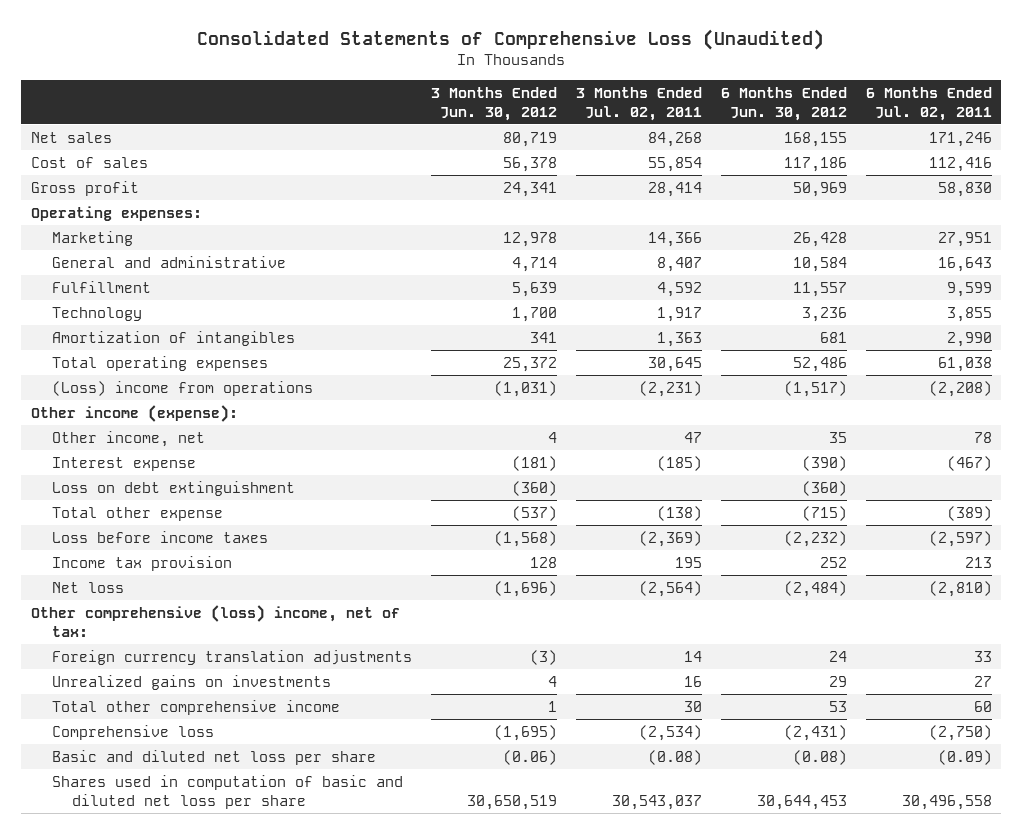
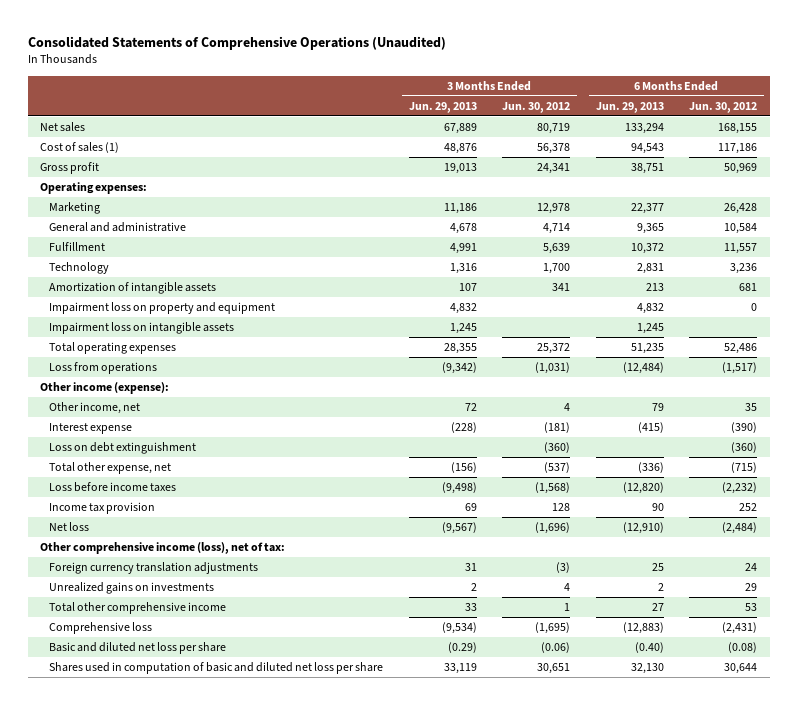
- Consolidated Statements of Comprehensive Loss (Unaudited)
+ Consolidated Statements of Comprehensive Operations (Unaudited)
- | 3 Months Ended Jun. 30, 2012 | 3 Months Ended Jul. 02, 2011 | 6 Months Ended Jun. 30, 2012 | 6 Months Ended Jul. 02, 2011
+ | 3 Months Ended Jun. 29, 2013 | 3 Months Ended Jun. 30, 2012 | 6 Months Ended Jun. 29, 2013 | 6 Months Ended Jun. 30, 2012
- Cost of sales | 56,378 | 55,854 | 117,186 | 112,416
+ Cost of sales (1) | 48,876 | 56,378 | 94,543 | 117,186
- Amortization of intangibles | 341 | 1,363 | 681 | 2,990
+ Amortization of intangible assets | 107 | 341 | 213 | 681
+ Impairment loss on property and equipment | 4,832 | | 4,832 | 0
+ Impairment loss on intangible assets | 1,245 | | 1,245 |
- (Loss) income from operations | (1,031) | (2,231) | (1,517) | (2,208)
+ Loss from operations | (9,342) | (1,031) | (12,484) | (1,517)
- Total other expense | (537) | (138) | (715) | (389)
+ Total other expense, net | (156) | (537) | (336) | (715)
- Other comprehensive (loss) income, net of tax:
+ Other comprehensive income (loss), net of tax:
- Shares used in computation of basic and diluted net loss per share | 30,650,519 | 30,543,037 | 30,644,453 | 30,496,558
+ Shares used in computation of basic and diluted net loss per share | 33,119 | 30,651 | 32,130 | 30,644

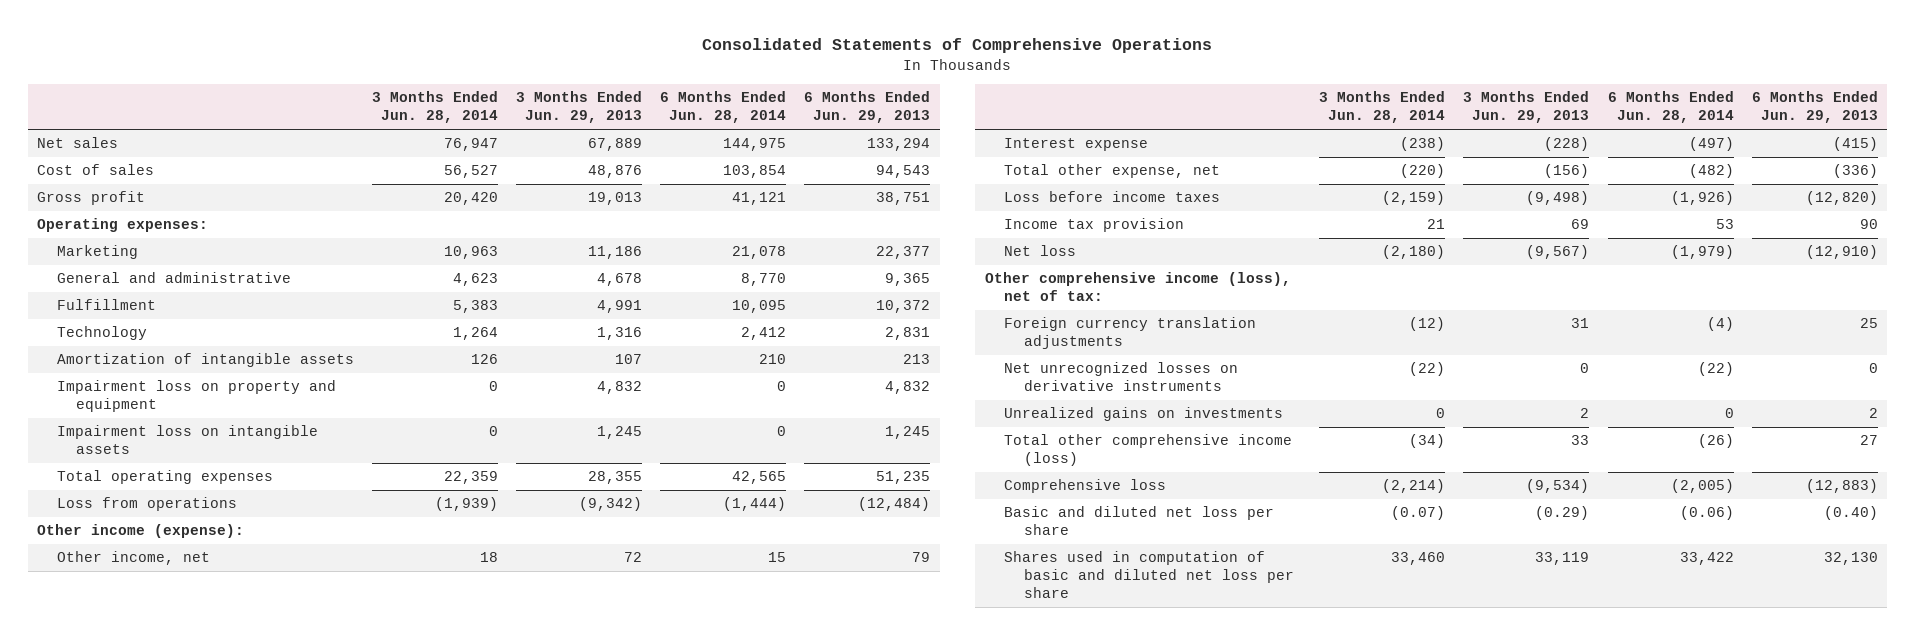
- Consolidated Statements of Comprehensive Operations (Unaudited)
+ Consolidated Statements of Comprehensive Operations
- | 3 Months Ended Jun. 29, 2013 | 3 Months Ended Jun. 30, 2012 | 6 Months Ended Jun. 29, 2013 | 6 Months Ended Jun. 30, 2012
+ | 3 Months Ended Jun. 28, 2014 | 3 Months Ended Jun. 29, 2013 | 6 Months Ended Jun. 28, 2014 | 6 Months Ended Jun. 29, 2013
- Cost of sales (1) | 48,876 | 56,378 | 94,543 | 117,186
+ Cost of sales | 56,527 | 48,876 | 103,854 | 94,543
- Loss on debt extinguishment | | (360) | | (360)
+ Net unrecognized losses on derivative instruments | (22) | 0 | (22) | 0
- Total other comprehensive income | 33 | 1 | 27 | 53
+ Total other comprehensive income (loss) | (34) | 33 | (26) | 27

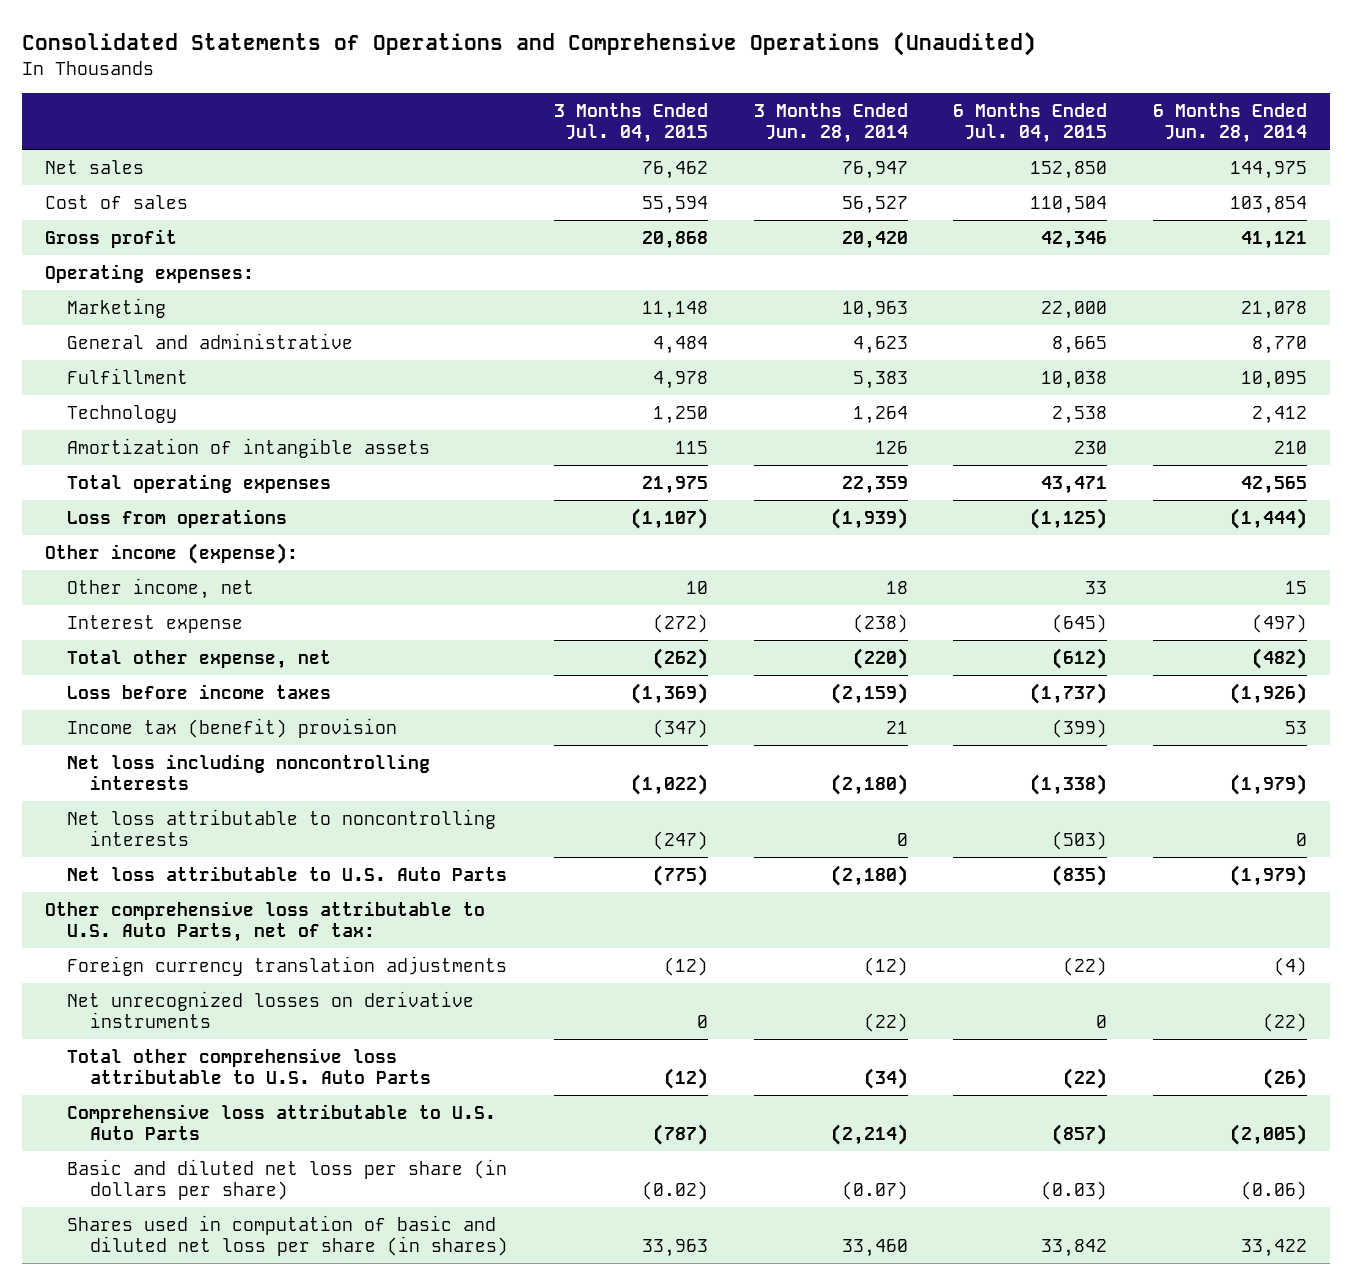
- Consolidated Statements of Comprehensive Operations
+ Consolidated Statements of Operations and Comprehensive Operations (Unaudited)
- | 3 Months Ended Jun. 28, 2014 | 3 Months Ended Jun. 29, 2013 | 6 Months Ended Jun. 28, 2014 | 6 Months Ended Jun. 29, 2013
+ | 3 Months Ended Jul. 04, 2015 | 3 Months Ended Jun. 28, 2014 | 6 Months Ended Jul. 04, 2015 | 6 Months Ended Jun. 28, 2014
- Impairment loss on property and equipment | 0 | 4,832 | 0 | 4,832
- Impairment loss on intangible assets | 0 | 1,245 | 0 | 1,245
- Income tax provision | 21 | 69 | 53 | 90
- Net loss | (2,180) | (9,567) | (1,979) | (12,910)
- Other comprehensive income (loss), net of tax:
+ Income tax (benefit) provision | (347) | 21 | (399) | 53
+ Net loss including noncontrolling interests | (1,022) | (2,180) | (1,338) | (1,979)
+ Net loss attributable to noncontrolling interests | (247) | 0 | (503) | 0
+ Net loss attributable to U.S. Auto Parts | (775) | (2,180) | (835) | (1,979)
+ Other comprehensive loss attributable to U.S. Auto Parts, net of tax:
- Unrealized gains on investments | 0 | 2 | 0 | 2
- Total other comprehensive income (loss) | (34) | 33 | (26) | 27
- Comprehensive loss | (2,214) | (9,534) | (2,005) | (12,883)
- Basic and diluted net loss per share | (0.07) | (0.29) | (0.06) | (0.40)
- Shares used in computation of basic and diluted net loss per share | 33,460 | 33,119 | 33,422 | 32,130
+ Total other comprehensive loss attributable to U.S. Auto Parts | (12) | (34) | (22) | (26)
+ Comprehensive loss attributable to U.S. Auto Parts | (787) | (2,214) | (857) | (2,005)
+ Basic and diluted net loss per share (in dollars per share) | (0.02) | (0.07) | (0.03) | (0.06)
+ Shares used in computation of basic and diluted net loss per share (in shares) | 33,963 | 33,460 | 33,842 | 33,422

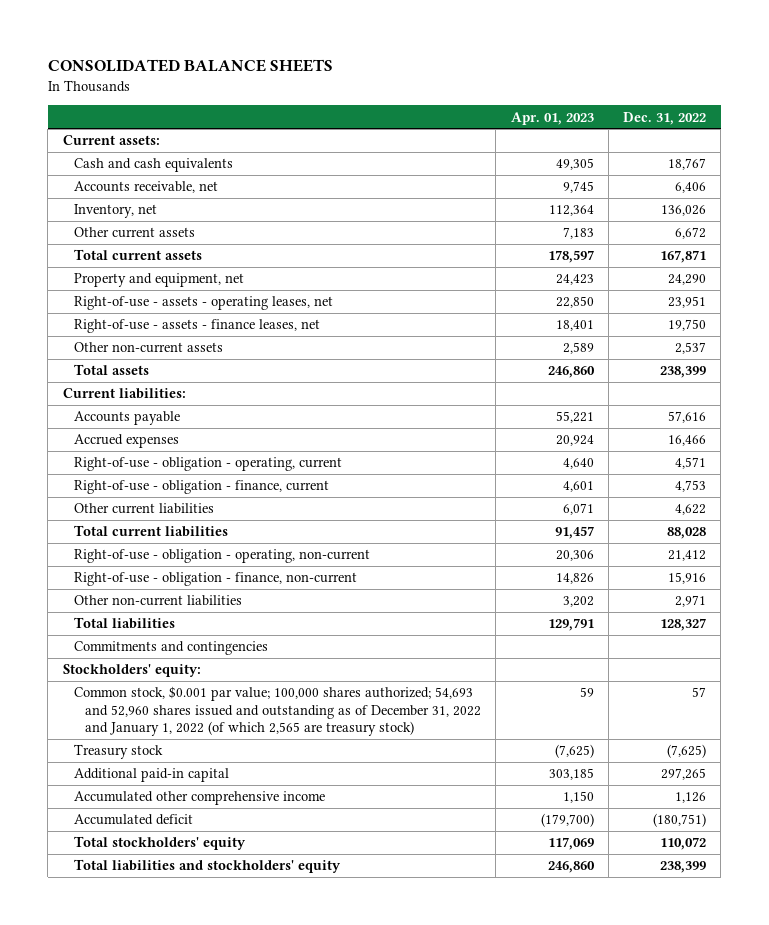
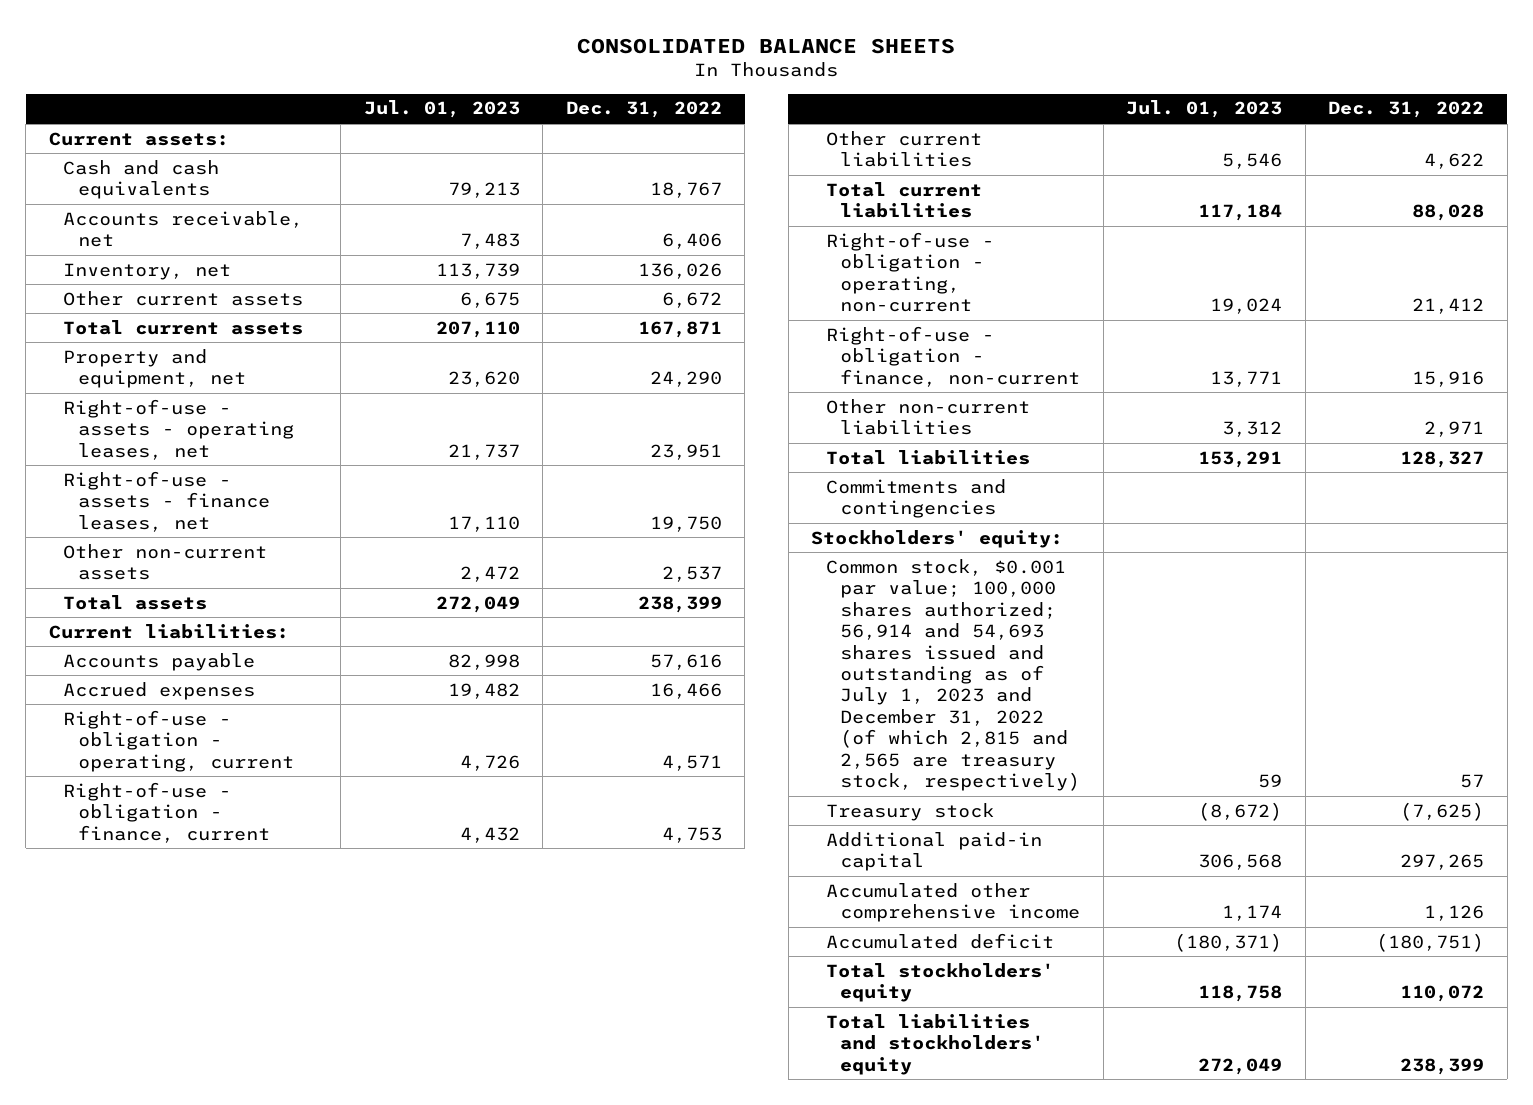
- | Apr. 01, 2023 | Dec. 31, 2022
+ | Jul. 01, 2023 | Dec. 31, 2022
- Common stock, $0.001 par value; 100,000 shares authorized; 54,693 and 52,960 shares issued and outstanding as of December 31, 2022 and January 1, 2022 (of which 2,565 are treasury stock) | 59 | 57
+ Common stock, $0.001 par value; 100,000 shares authorized; 56,914 and 54,693 shares issued and outstanding as of July 1, 2023 and December 31, 2022 (of which 2,815 and 2,565 are treasury stock, respectively) | 59 | 57

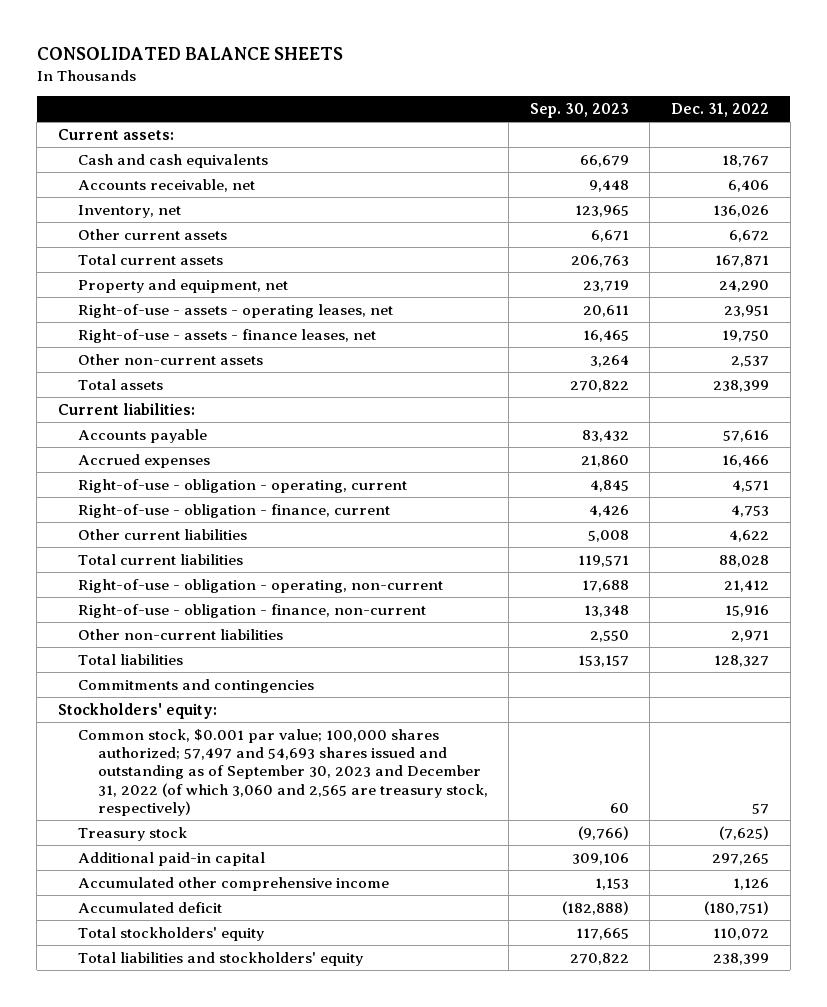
- | Jul. 01, 2023 | Dec. 31, 2022
+ | Sep. 30, 2023 | Dec. 31, 2022
- Common stock, $0.001 par value; 100,000 shares authorized; 56,914 and 54,693 shares issued and outstanding as of July 1, 2023 and December 31, 2022 (of which 2,815 and 2,565 are treasury stock, respectively) | 59 | 57
+ Common stock, $0.001 par value; 100,000 shares authorized; 57,497 and 54,693 shares issued and outstanding as of September 30, 2023 and December 31, 2022 (of which 3,060 and 2,565 are treasury stock, respectively) | 60 | 57

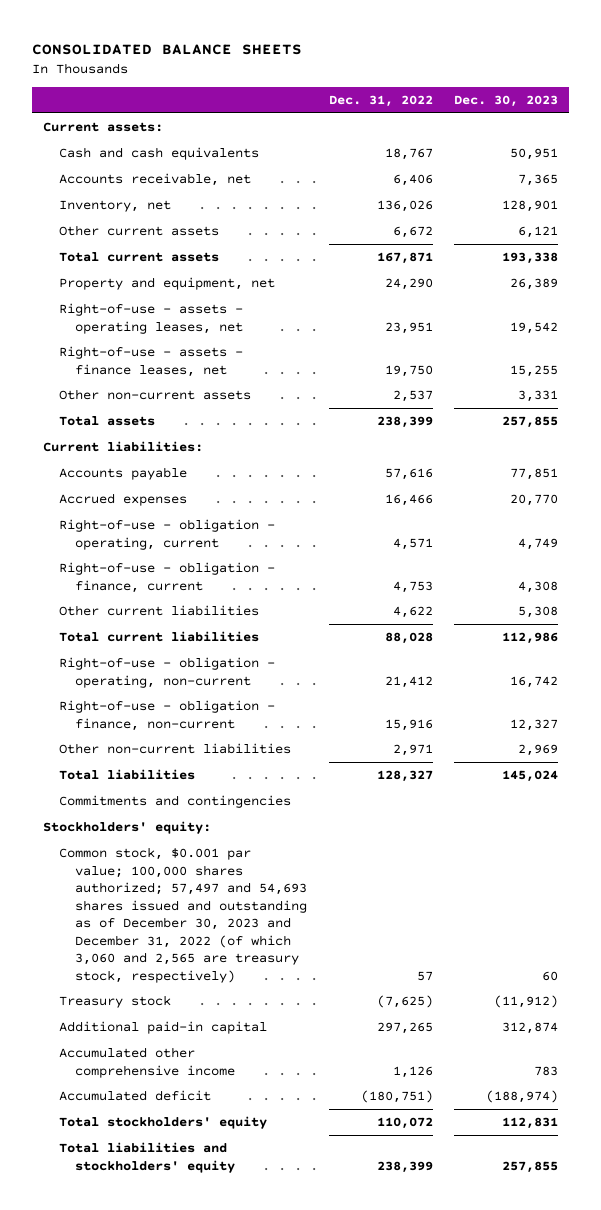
- | Sep. 30, 2023 | Dec. 31, 2022
+ | Dec. 31, 2022 | Dec. 30, 2023
- Common stock, $0.001 par value; 100,000 shares authorized; 57,497 and 54,693 shares issued and outstanding as of September 30, 2023 and December 31, 2022 (of which 3,060 and 2,565 are treasury stock, respectively) | 60 | 57
+ Common stock, $0.001 par value; 100,000 shares authorized; 57,497 and 54,693 shares issued and outstanding as of December 30, 2023 and December 31, 2022 (of which 3,060 and 2,565 are treasury stock, respectively) | 57 | 60

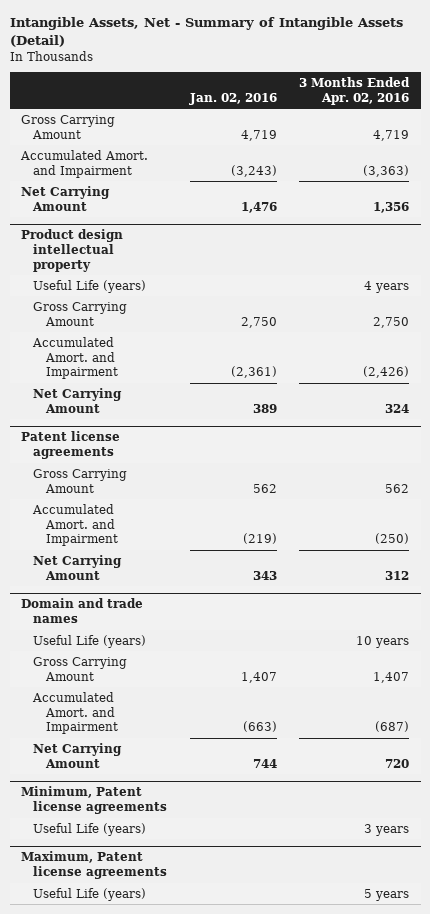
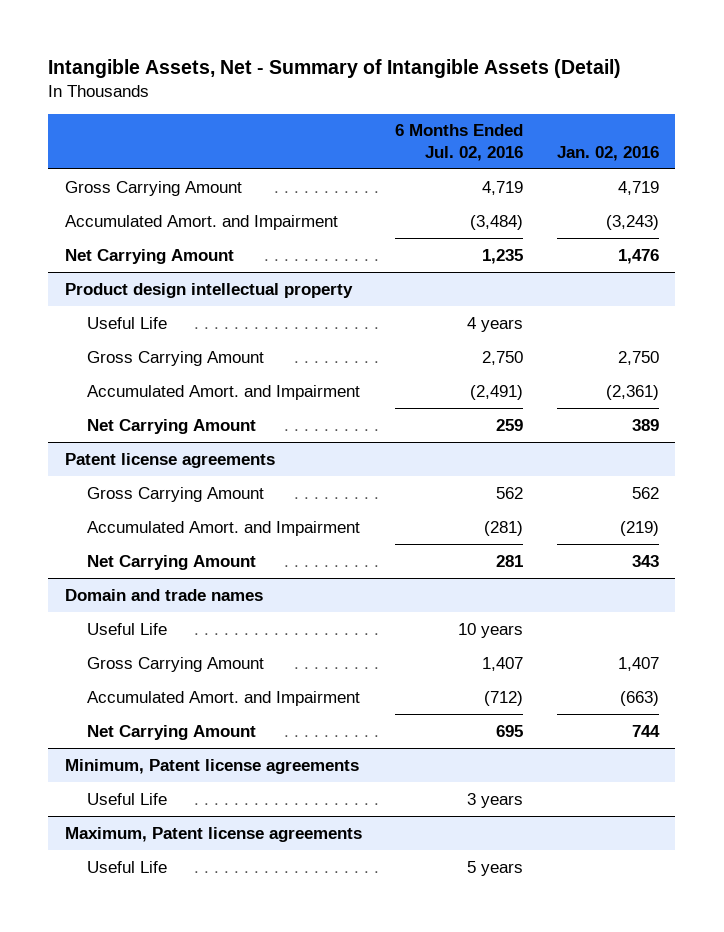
- | Jan. 02, 2016 | 3 Months Ended Apr. 02, 2016
+ | 6 Months Ended Jul. 02, 2016 | Jan. 02, 2016
@ Product design intellectual property
- Useful Life (years) | | 4 years
+ Useful Life | 4 years |
@ Domain and trade names
- Useful Life (years) | | 10 years
+ Useful Life | 10 years |
@ Minimum, Patent license agreements
- Useful Life (years) | | 3 years
+ Useful Life | 3 years |
@ Maximum, Patent license agreements
- Useful Life (years) | | 5 years
+ Useful Life | 5 years |

